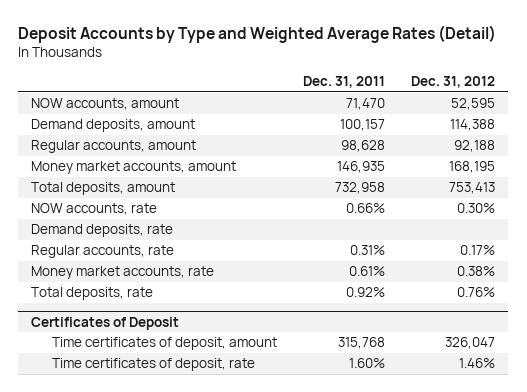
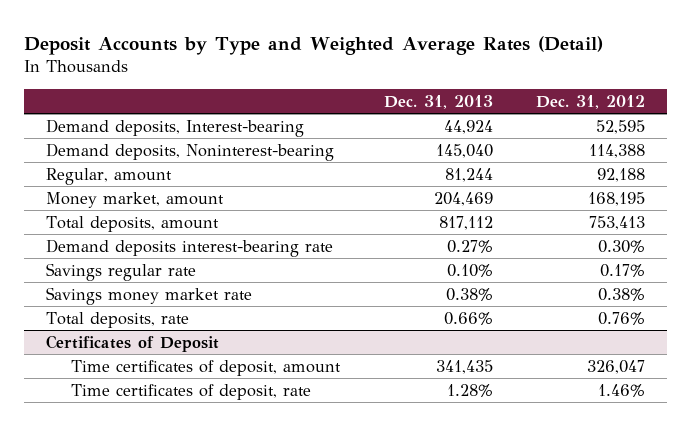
- | Dec. 31, 2011 | Dec. 31, 2012
+ | Dec. 31, 2013 | Dec. 31, 2012
- NOW accounts, amount | 71,470 | 52,595
- Demand deposits, amount | 100,157 | 114,388
- Regular accounts, amount | 98,628 | 92,188
- Money market accounts, amount | 146,935 | 168,195
+ Demand deposits, Interest-bearing | 44,924 | 52,595
+ Demand deposits, Noninterest-bearing | 145,040 | 114,388
+ Regular, amount | 81,244 | 92,188
+ Money market, amount | 204,469 | 168,195
- NOW accounts, rate | 0.66% | 0.30%
- Demand deposits, rate
- Regular accounts, rate | 0.31% | 0.17%
- Money market accounts, rate | 0.61% | 0.38%
+ Demand deposits interest-bearing rate | 0.27% | 0.30%
+ Savings regular rate | 0.10% | 0.17%
+ Savings money market rate | 0.38% | 0.38%

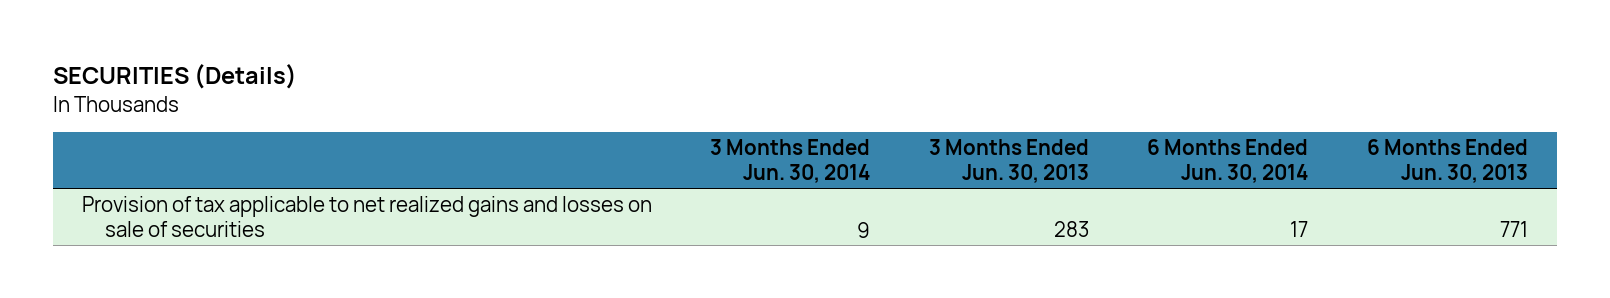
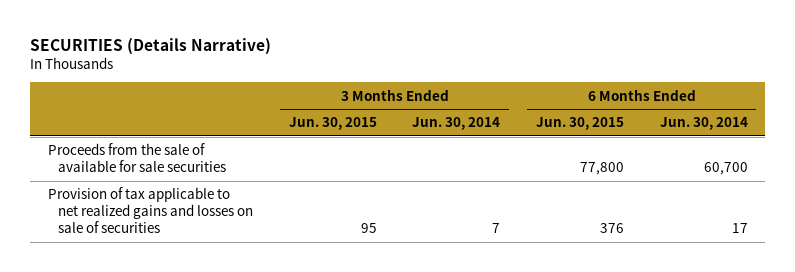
- SECURITIES (Details)
+ SECURITIES (Details Narrative)
- | 3 Months Ended Jun. 30, 2014 | 3 Months Ended Jun. 30, 2013 | 6 Months Ended Jun. 30, 2014 | 6 Months Ended Jun. 30, 2013
+ | 3 Months Ended Jun. 30, 2015 | 3 Months Ended Jun. 30, 2014 | 6 Months Ended Jun. 30, 2015 | 6 Months Ended Jun. 30, 2014
- Provision of tax applicable to net realized gains and losses on sale of securities | 9 | 283 | 17 | 771
+ Proceeds from the sale of available for sale securities | | | 77,800 | 60,700
+ Provision of tax applicable to net realized gains and losses on sale of securities | 95 | 7 | 376 | 17

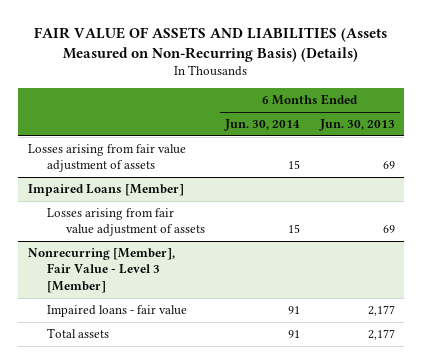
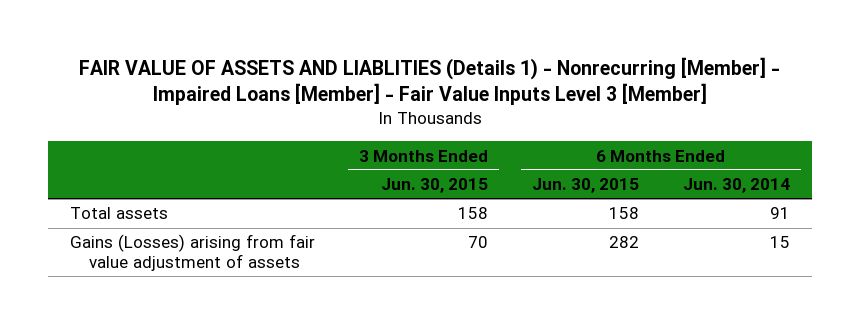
- FAIR VALUE OF ASSETS AND LIABILITIES (Assets Measured on Non-Recurring Basis) (Details)
+ FAIR VALUE OF ASSETS AND LIABLITIES (Details 1) - Nonrecurring [Member] - Impaired Loans [Member] - Fair Value Inputs Level 3 [Member]
- | 6 Months Ended Jun. 30, 2014 | 6 Months Ended Jun. 30, 2013
+ | 3 Months Ended Jun. 30, 2015 | 6 Months Ended Jun. 30, 2015 | 6 Months Ended Jun. 30, 2014
- Losses arising from fair value adjustment of assets | 15 | 69
- Impaired Loans [Member]
- Losses arising from fair value adjustment of assets | 15 | 69
- Nonrecurring [Member], Fair Value - Level 3 [Member]
- Impaired loans - fair value | 91 | 2,177
+ Gains (Losses) arising from fair value adjustment of assets | 70 | 282 | 15

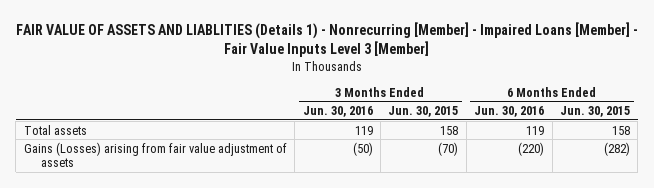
- | 3 Months Ended Jun. 30, 2015 | 6 Months Ended Jun. 30, 2015 | 6 Months Ended Jun. 30, 2014
+ | 3 Months Ended Jun. 30, 2016 | 3 Months Ended Jun. 30, 2015 | 6 Months Ended Jun. 30, 2016 | 6 Months Ended Jun. 30, 2015
- Gains (Losses) arising from fair value adjustment of assets | 70 | 282 | 15
+ Gains (Losses) arising from fair value adjustment of assets | (50) | (70) | (220) | (282)

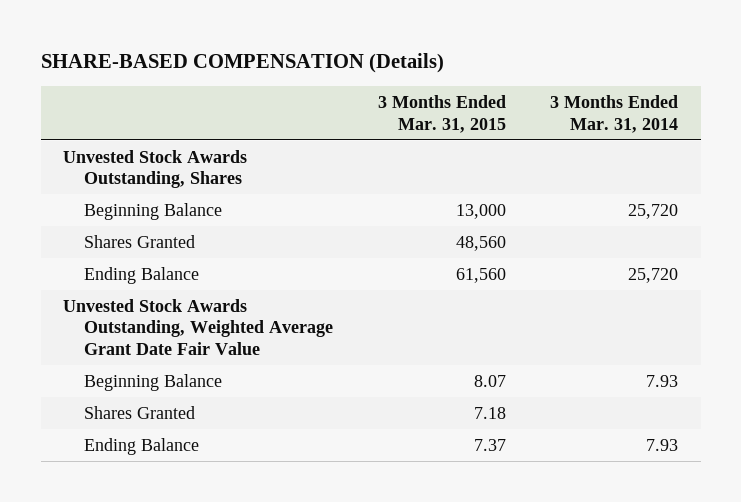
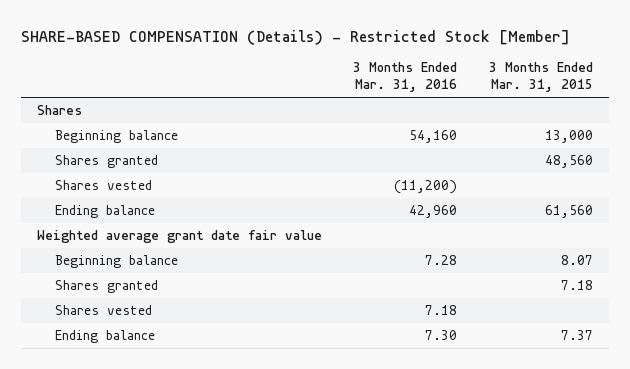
- SHARE-BASED COMPENSATION (Details)
+ SHARE-BASED COMPENSATION (Details) - Restricted Stock [Member]
- | 3 Months Ended Mar. 31, 2015 | 3 Months Ended Mar. 31, 2014
+ | 3 Months Ended Mar. 31, 2016 | 3 Months Ended Mar. 31, 2015
- Unvested Stock Awards Outstanding, Shares
- Beginning Balance | 13,000 | 25,720
- Shares Granted | 48,560 |
- Ending Balance | 61,560 | 25,720
- Unvested Stock Awards Outstanding, Weighted Average Grant Date Fair Value
- Beginning Balance | 8.07 | 7.93
- Shares Granted | 7.18 |
- Ending Balance | 7.37 | 7.93
+ Shares
+ Beginning balance | 54,160 | 13,000
+ Shares granted | | 48,560
+ Shares vested | (11,200) |
+ Ending balance | 42,960 | 61,560
+ Weighted average grant date fair value
+ Beginning balance | 7.28 | 8.07
+ Shares granted | | 7.18
+ Shares vested | 7.18 |
+ Ending balance | 7.30 | 7.37

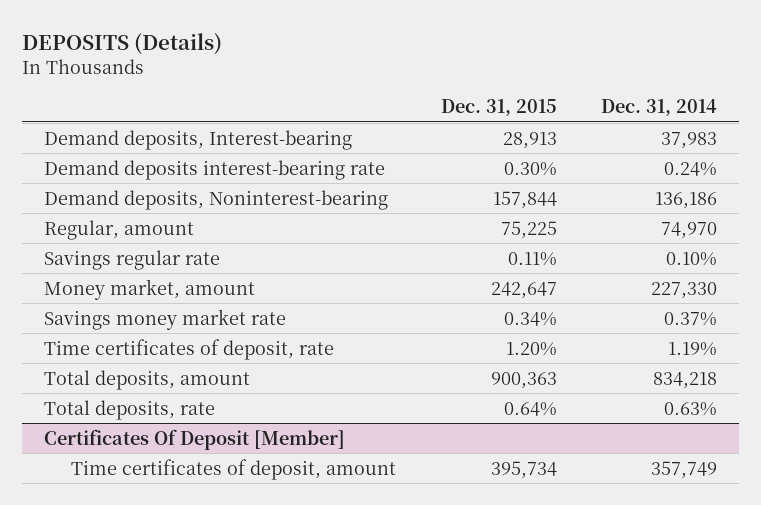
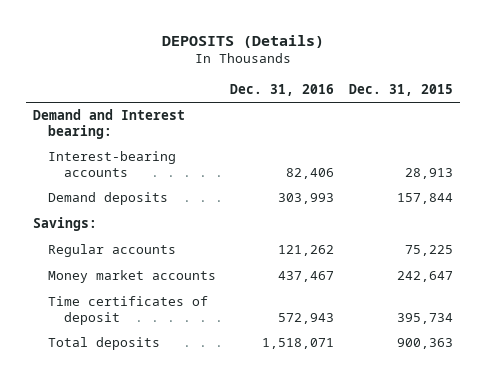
- | Dec. 31, 2015 | Dec. 31, 2014
+ | Dec. 31, 2016 | Dec. 31, 2015
- Demand deposits, Interest-bearing | 28,913 | 37,983
- Demand deposits interest-bearing rate | 0.30% | 0.24%
- Demand deposits, Noninterest-bearing | 157,844 | 136,186
- Regular, amount | 75,225 | 74,970
- Savings regular rate | 0.11% | 0.10%
- Money market, amount | 242,647 | 227,330
- Savings money market rate | 0.34% | 0.37%
- Time certificates of deposit, rate | 1.20% | 1.19%
- Total deposits, amount | 900,363 | 834,218
- Total deposits, rate | 0.64% | 0.63%
- Certificates Of Deposit [Member]
- Time certificates of deposit, amount | 395,734 | 357,749
+ Demand and Interest bearing:
+ Interest-bearing accounts | 82,406 | 28,913
+ Demand deposits | 303,993 | 157,844
+ Savings:
+ Regular accounts | 121,262 | 75,225
+ Money market accounts | 437,467 | 242,647
+ Time certificates of deposit | 572,943 | 395,734
+ Total deposits | 1,518,071 | 900,363

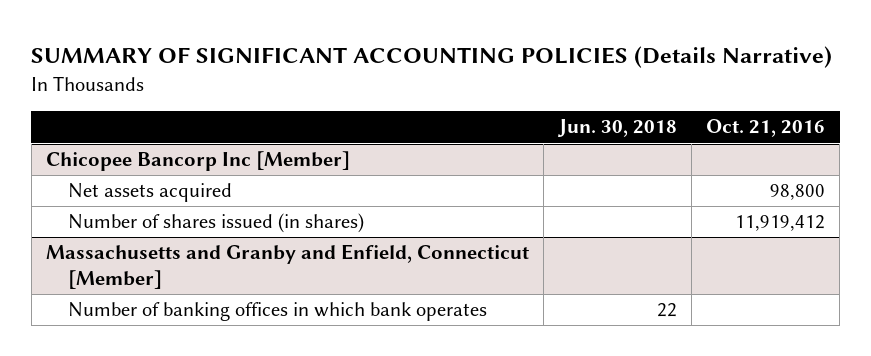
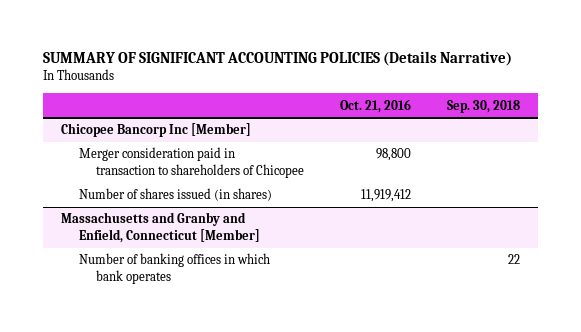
- | Jun. 30, 2018 | Oct. 21, 2016
+ | Oct. 21, 2016 | Sep. 30, 2018
@ Chicopee Bancorp Inc [Member]
- Net assets acquired | | 98,800
+ Merger consideration paid in transaction to shareholders of Chicopee | 98,800 |

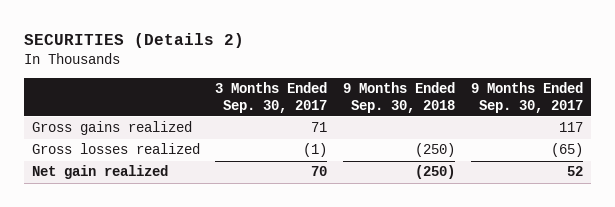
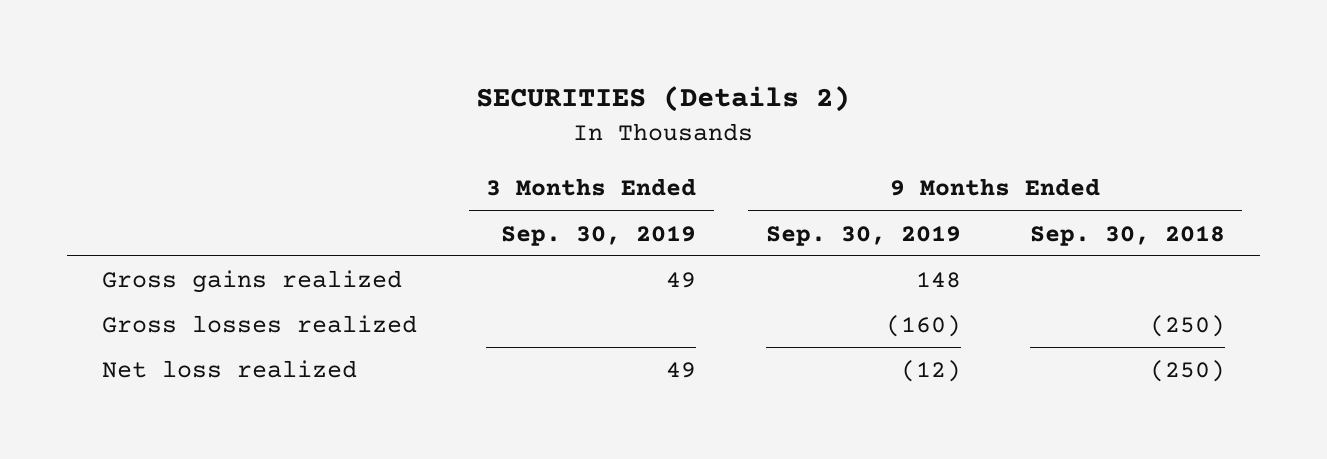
- | 3 Months Ended Sep. 30, 2017 | 9 Months Ended Sep. 30, 2018 | 9 Months Ended Sep. 30, 2017
+ | 3 Months Ended Sep. 30, 2019 | 9 Months Ended Sep. 30, 2019 | 9 Months Ended Sep. 30, 2018
- Net gain realized | 70 | (250) | 52
+ Net loss realized | 49 | (12) | (250)

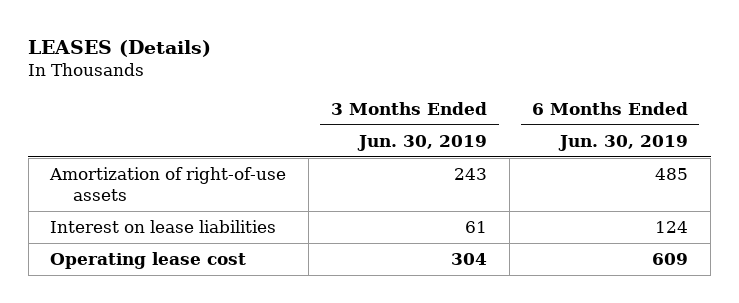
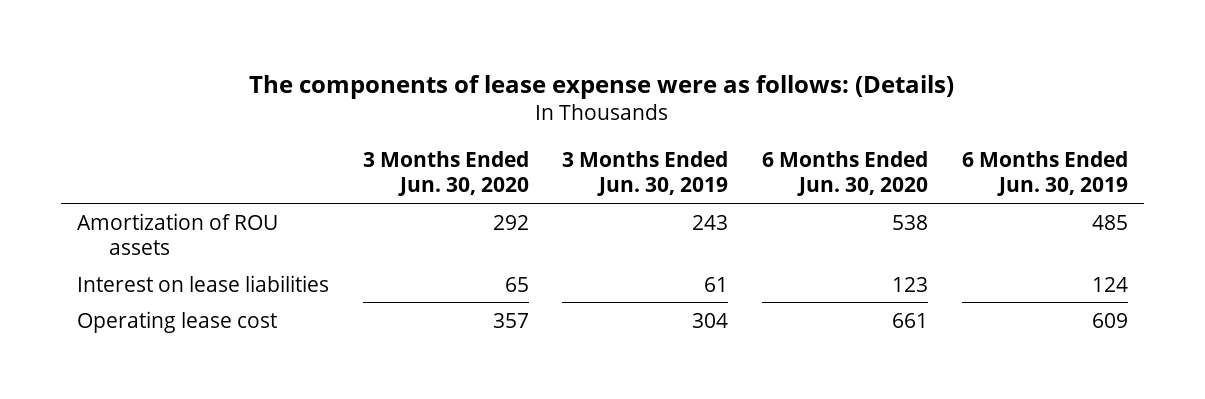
- LEASES (Details)
+ The components of lease expense were as follows: (Details)
- | 3 Months Ended Jun. 30, 2019 | 6 Months Ended Jun. 30, 2019
+ | 3 Months Ended Jun. 30, 2020 | 3 Months Ended Jun. 30, 2019 | 6 Months Ended Jun. 30, 2020 | 6 Months Ended Jun. 30, 2019
- Amortization of right-of-use assets | 243 | 485
+ Amortization of ROU assets | 292 | 243 | 538 | 485

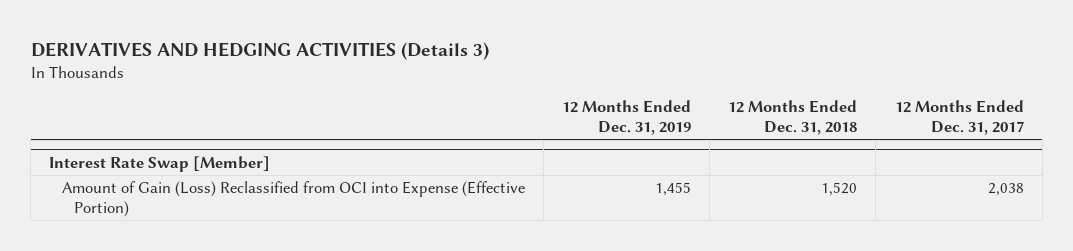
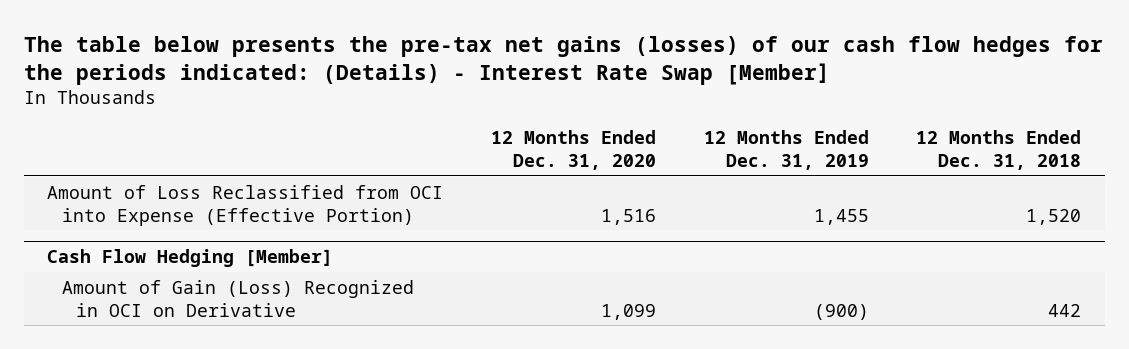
- DERIVATIVES AND HEDGING ACTIVITIES (Details 3)
+ The table below presents the pre-tax net gains (losses) of our cash flow hedges for the periods indicated: (Details) - Interest Rate Swap [Member]
- | 12 Months Ended Dec. 31, 2019 | 12 Months Ended Dec. 31, 2018 | 12 Months Ended Dec. 31, 2017
+ | 12 Months Ended Dec. 31, 2020 | 12 Months Ended Dec. 31, 2019 | 12 Months Ended Dec. 31, 2018
- Interest Rate Swap [Member]
- Amount of Gain (Loss) Reclassified from OCI into Expense (Effective Portion) | 1,455 | 1,520 | 2,038
+ Amount of Loss Reclassified from OCI into Expense (Effective Portion) | 1,516 | 1,455 | 1,520
+ Cash Flow Hedging [Member]
+ Amount of Gain (Loss) Recognized in OCI on Derivative | 1,099 | (900) | 442

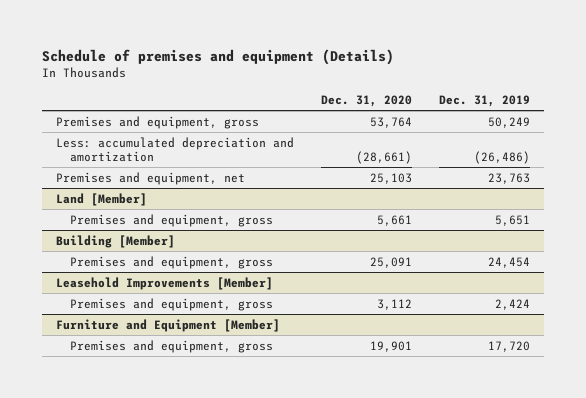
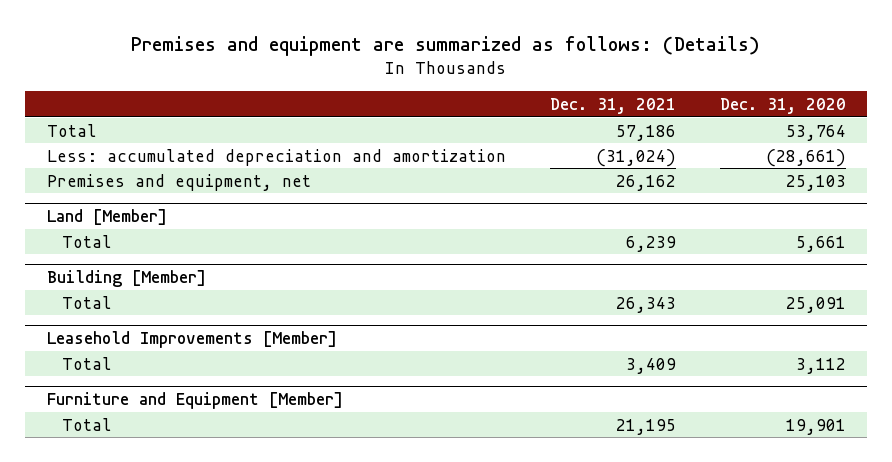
- Schedule of premises and equipment (Details)
+ Premises and equipment are summarized as follows: (Details)
- | Dec. 31, 2020 | Dec. 31, 2019
+ | Dec. 31, 2021 | Dec. 31, 2020
- Premises and equipment, gross | 53,764 | 50,249
+ Total | 57,186 | 53,764
@ Land [Member]
- Premises and equipment, gross | 5,661 | 5,651
+ Total | 6,239 | 5,661
@ Building [Member]
- Premises and equipment, gross | 25,091 | 24,454
+ Total | 26,343 | 25,091
@ Leasehold Improvements [Member]
- Premises and equipment, gross | 3,112 | 2,424
+ Total | 3,409 | 3,112
@ Furniture and Equipment [Member]
- Premises and equipment, gross | 19,901 | 17,720
+ Total | 21,195 | 19,901

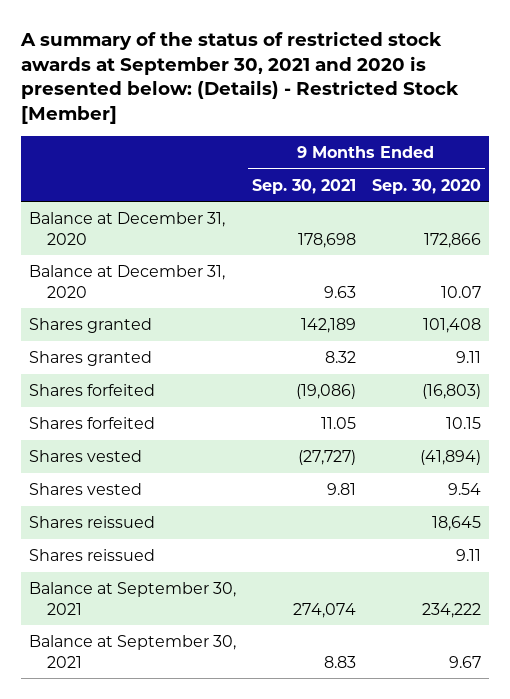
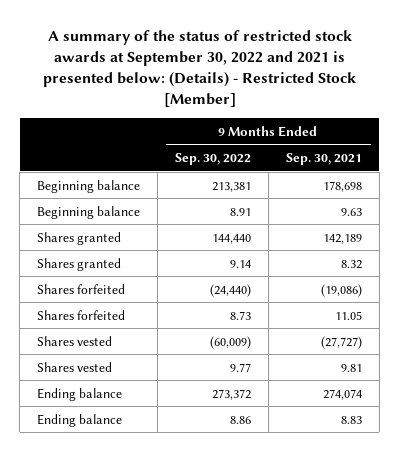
- A summary of the status of restricted stock awards at September 30, 2021 and 2020 is presented below: (Details) - Restricted Stock [Member]
+ A summary of the status of restricted stock awards at September 30, 2022 and 2021 is presented below: (Details) - Restricted Stock [Member]
- | 9 Months Ended Sep. 30, 2021 | 9 Months Ended Sep. 30, 2020
+ | 9 Months Ended Sep. 30, 2022 | 9 Months Ended Sep. 30, 2021
- Balance at December 31, 2020 | 178,698 | 172,866
- Balance at December 31, 2020 | 9.63 | 10.07
+ Beginning balance | 213,381 | 178,698
+ Beginning balance | 8.91 | 9.63
- Shares reissued | | 18,645
- Shares reissued | | 9.11
- Balance at September 30, 2021 | 274,074 | 234,222
- Balance at September 30, 2021 | 8.83 | 9.67
+ Ending balance | 273,372 | 274,074
+ Ending balance | 8.86 | 8.83

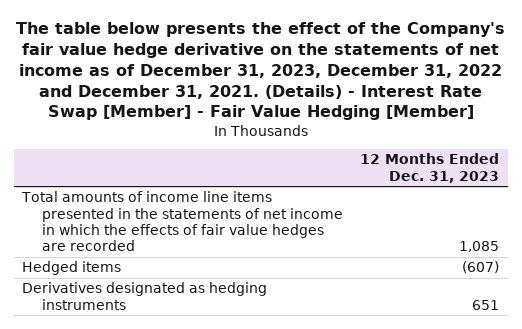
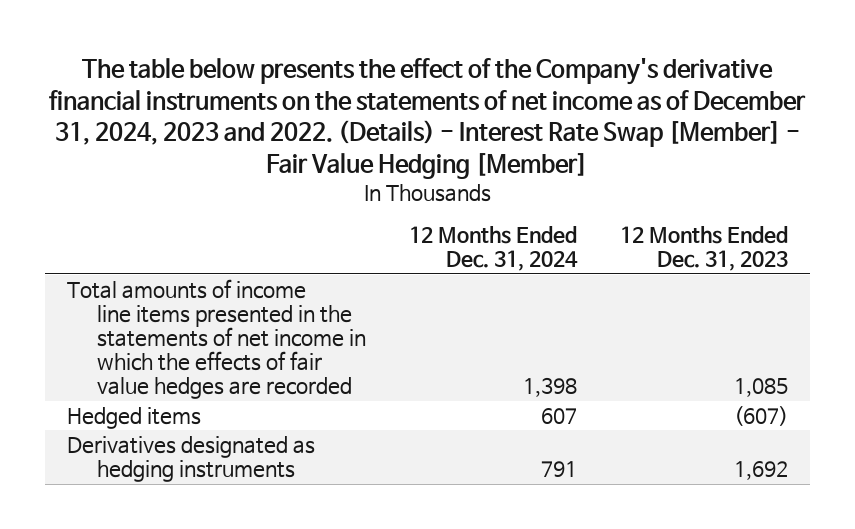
- The table below presents the effect of the Company's fair value hedge derivative on the statements of net income as of December 31, 2023, December 31, 2022 and December 31, 2021. (Details) - Interest Rate Swap [Member] - Fair Value Hedging [Member]
+ The table below presents the effect of the Company's derivative financial instruments on the statements of net income as of December 31, 2024, 2023 and 2022. (Details) - Interest Rate Swap [Member] - Fair Value Hedging [Member]
- | 12 Months Ended Dec. 31, 2023
+ | 12 Months Ended Dec. 31, 2024 | 12 Months Ended Dec. 31, 2023
- Derivatives designated as hedging instruments | 651
+ Derivatives designated as hedging instruments | 791 | 1,692

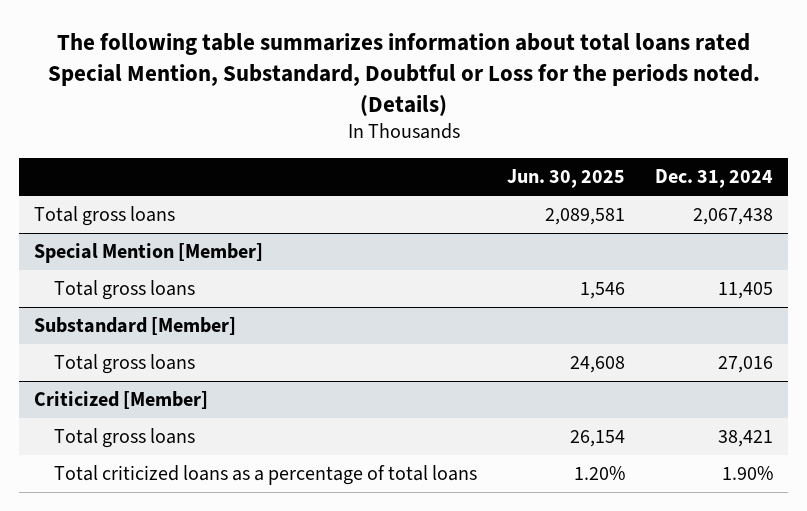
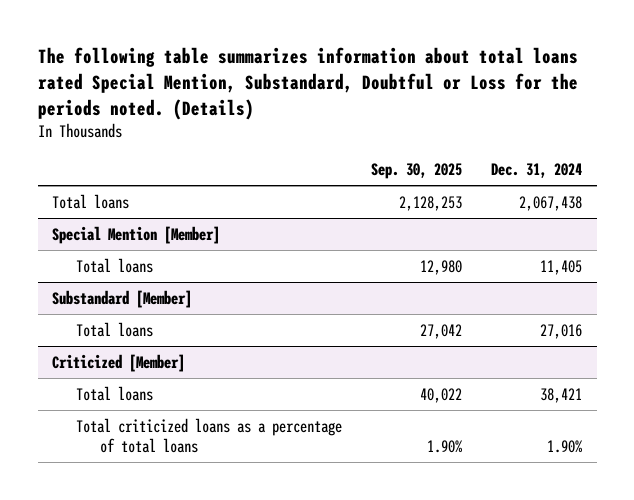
- | Jun. 30, 2025 | Dec. 31, 2024
+ | Sep. 30, 2025 | Dec. 31, 2024
- Total gross loans | 2,089,581 | 2,067,438
+ Total loans | 2,128,253 | 2,067,438
@ Special Mention [Member]
- Total gross loans | 1,546 | 11,405
+ Total loans | 12,980 | 11,405
@ Substandard [Member]
- Total gross loans | 24,608 | 27,016
+ Total loans | 27,042 | 27,016
@ Criticized [Member]
- Total gross loans | 26,154 | 38,421
+ Total loans | 40,022 | 38,421

